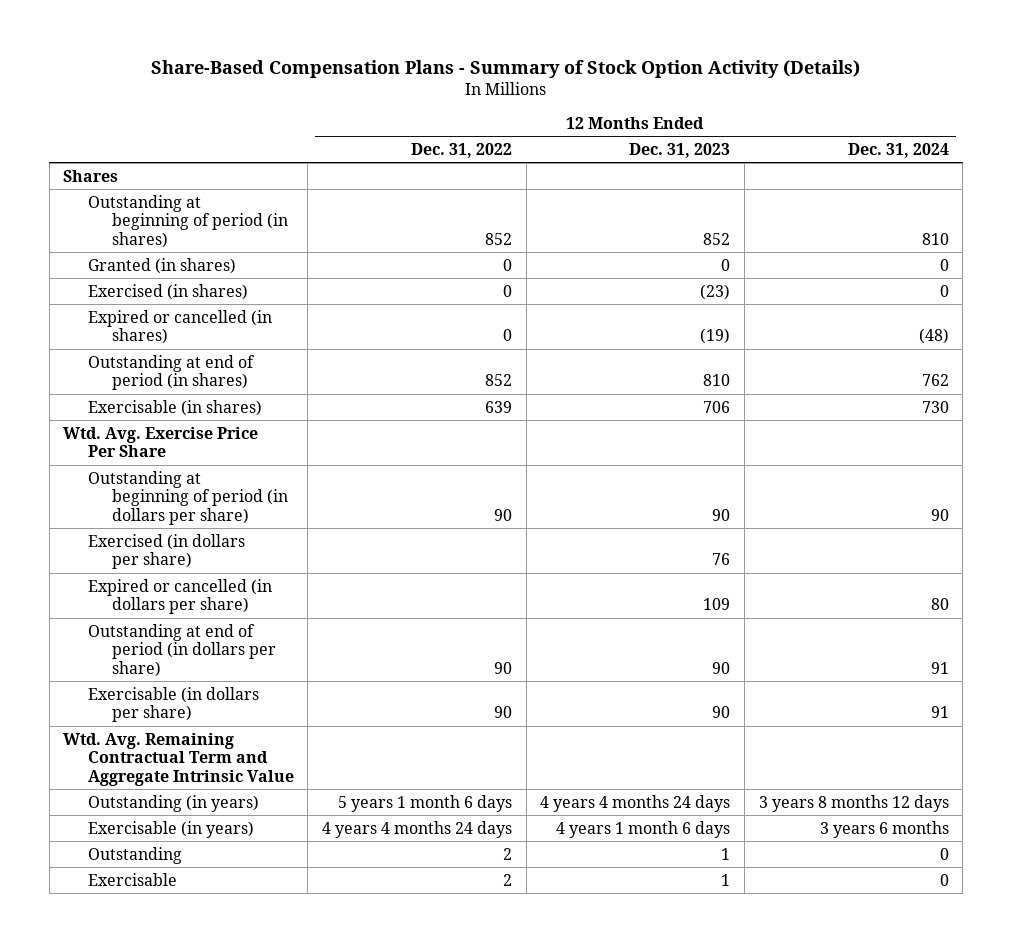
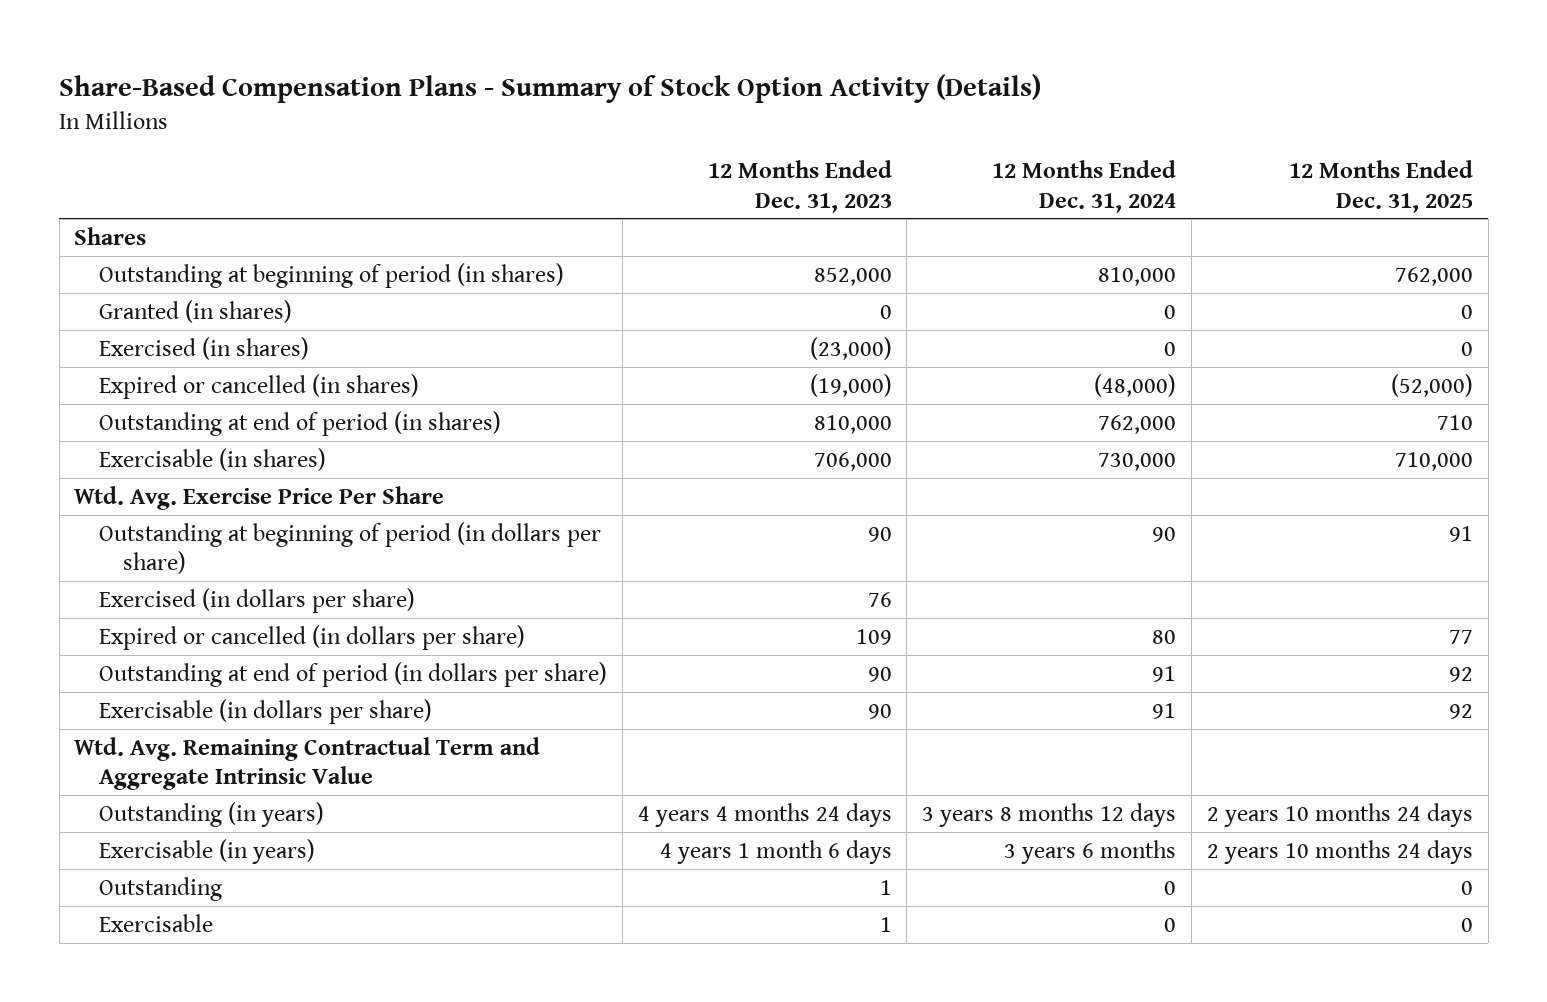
- | 12 Months Ended Dec. 31, 2022 | 12 Months Ended Dec. 31, 2023 | 12 Months Ended Dec. 31, 2024
+ | 12 Months Ended Dec. 31, 2023 | 12 Months Ended Dec. 31, 2024 | 12 Months Ended Dec. 31, 2025
- Outstanding at beginning of period (in shares) | 852 | 852 | 810
+ Outstanding at beginning of period (in shares) | 852,000 | 810,000 | 762,000
- Exercised (in shares) | 0 | (23) | 0
- Expired or cancelled (in shares) | 0 | (19) | (48)
- Outstanding at end of period (in shares) | 852 | 810 | 762
- Exercisable (in shares) | 639 | 706 | 730
+ Exercised (in shares) | (23,000) | 0 | 0
+ Expired or cancelled (in shares) | (19,000) | (48,000) | (52,000)
+ Outstanding at end of period (in shares) | 810,000 | 762,000 | 710
+ Exercisable (in shares) | 706,000 | 730,000 | 710,000

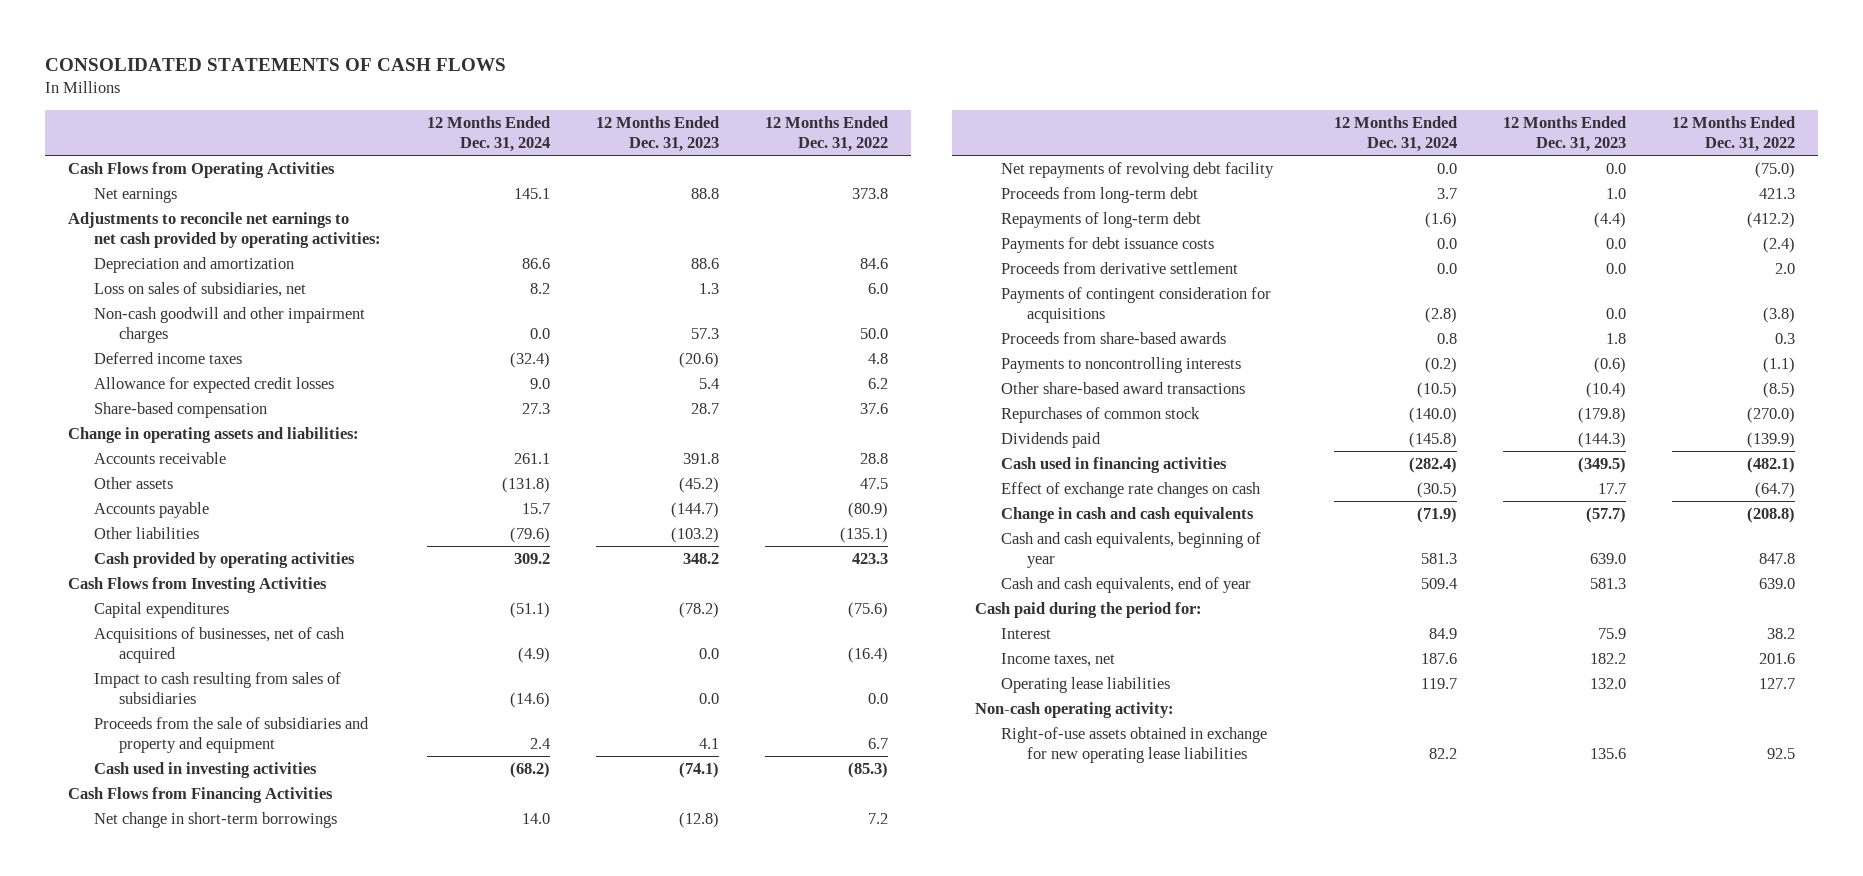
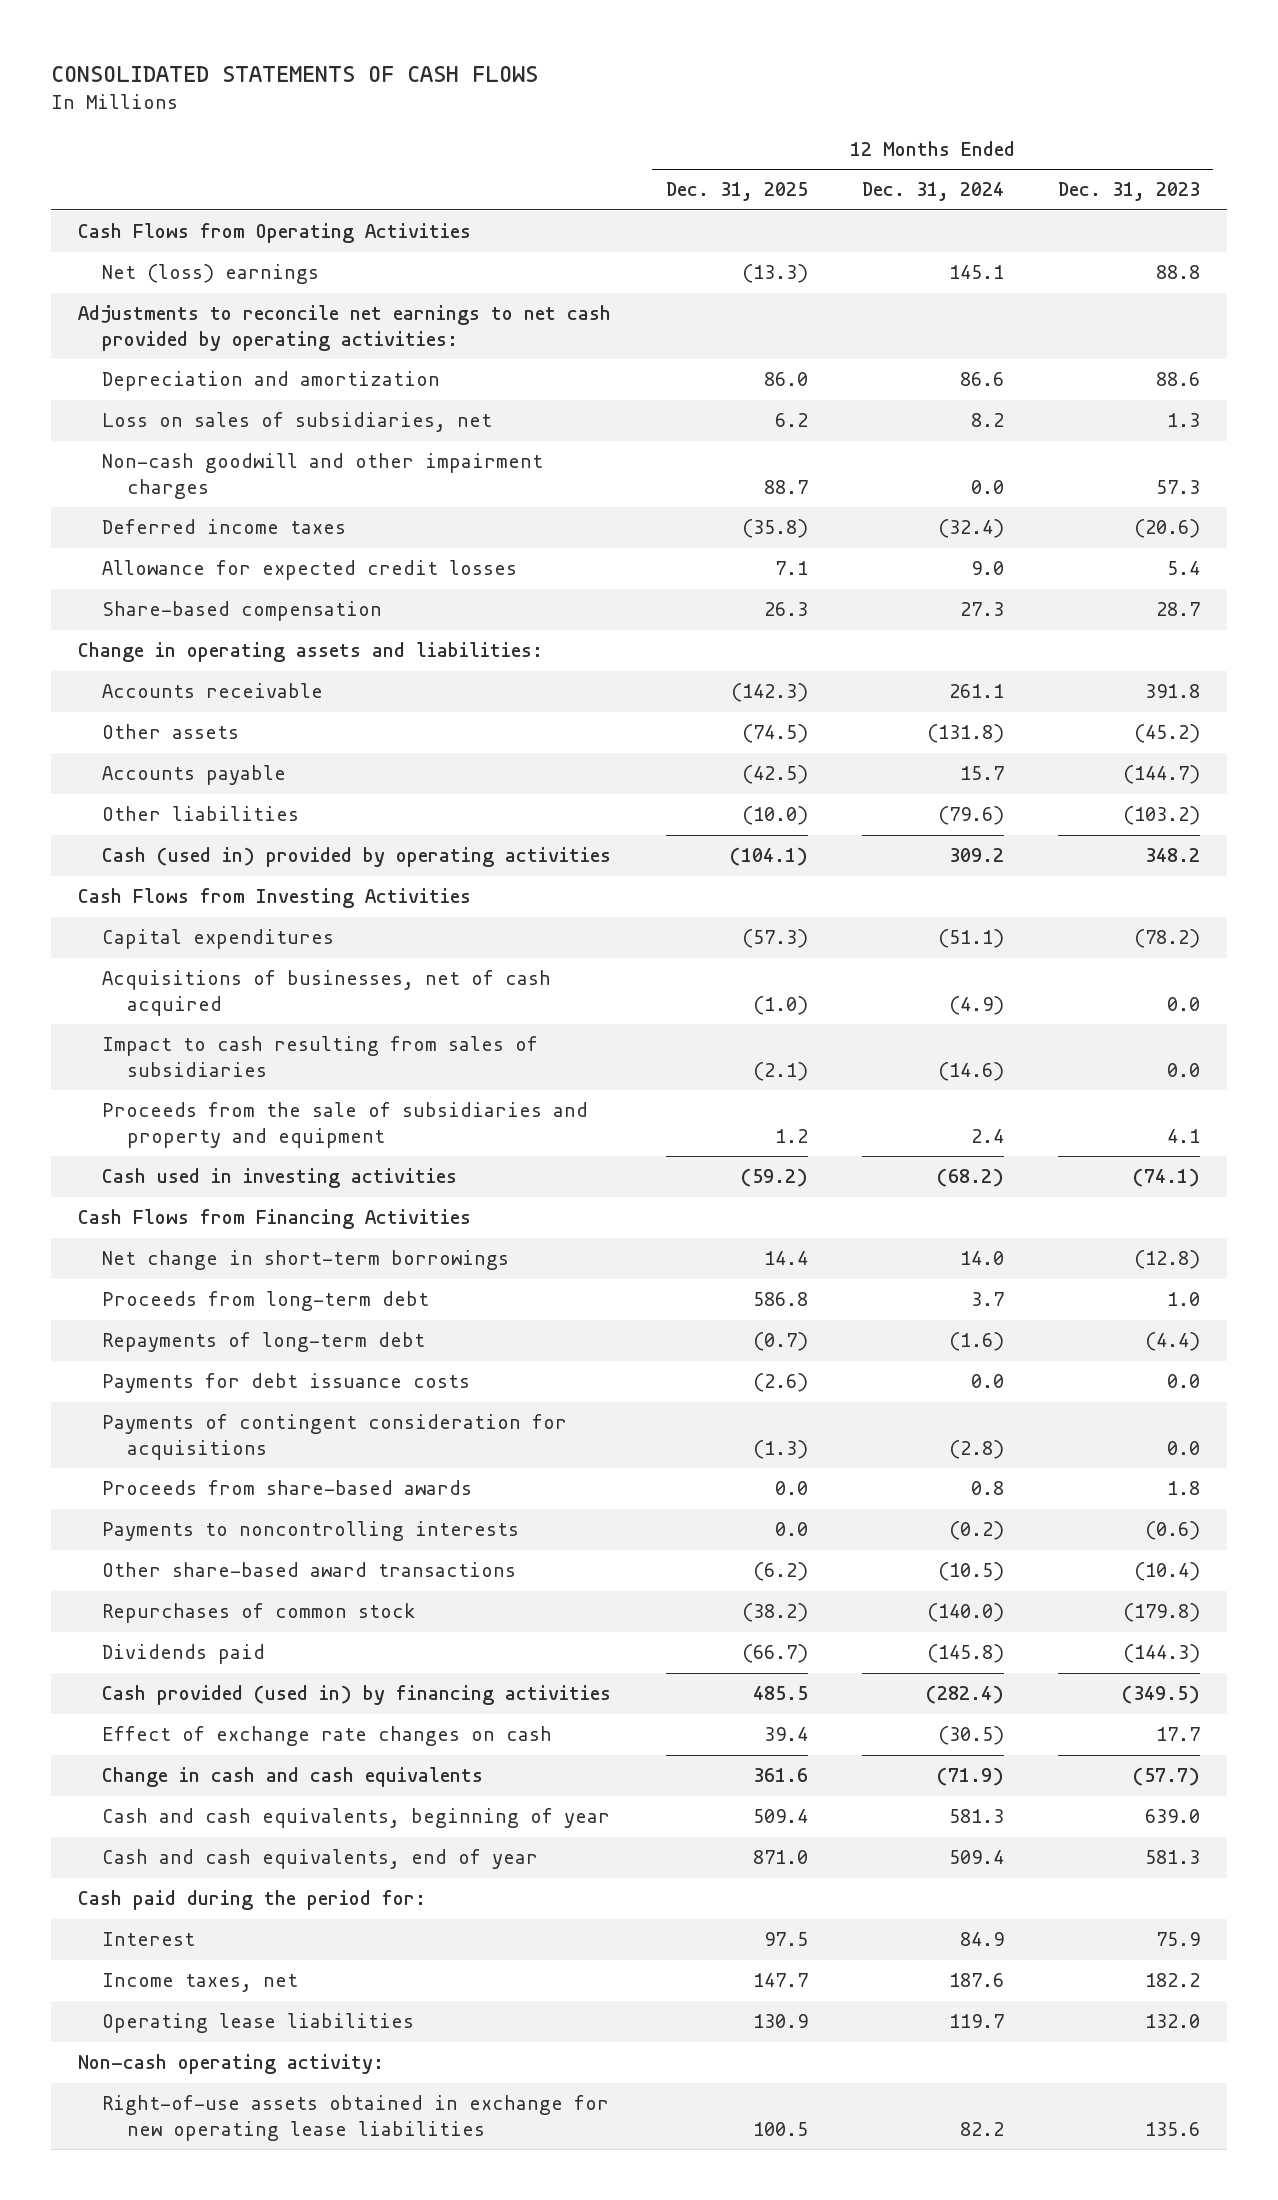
- | 12 Months Ended Dec. 31, 2024 | 12 Months Ended Dec. 31, 2023 | 12 Months Ended Dec. 31, 2022
+ | 12 Months Ended Dec. 31, 2025 | 12 Months Ended Dec. 31, 2024 | 12 Months Ended Dec. 31, 2023
- Net earnings | 145.1 | 88.8 | 373.8
+ Net (loss) earnings | (13.3) | 145.1 | 88.8
- Cash provided by operating activities | 309.2 | 348.2 | 423.3
+ Cash (used in) provided by operating activities | (104.1) | 309.2 | 348.2
- Net repayments of revolving debt facility | 0.0 | 0.0 | (75.0)
- Proceeds from derivative settlement | 0.0 | 0.0 | 2.0
- Cash used in financing activities | (282.4) | (349.5) | (482.1)
+ Cash provided (used in) by financing activities | 485.5 | (282.4) | (349.5)

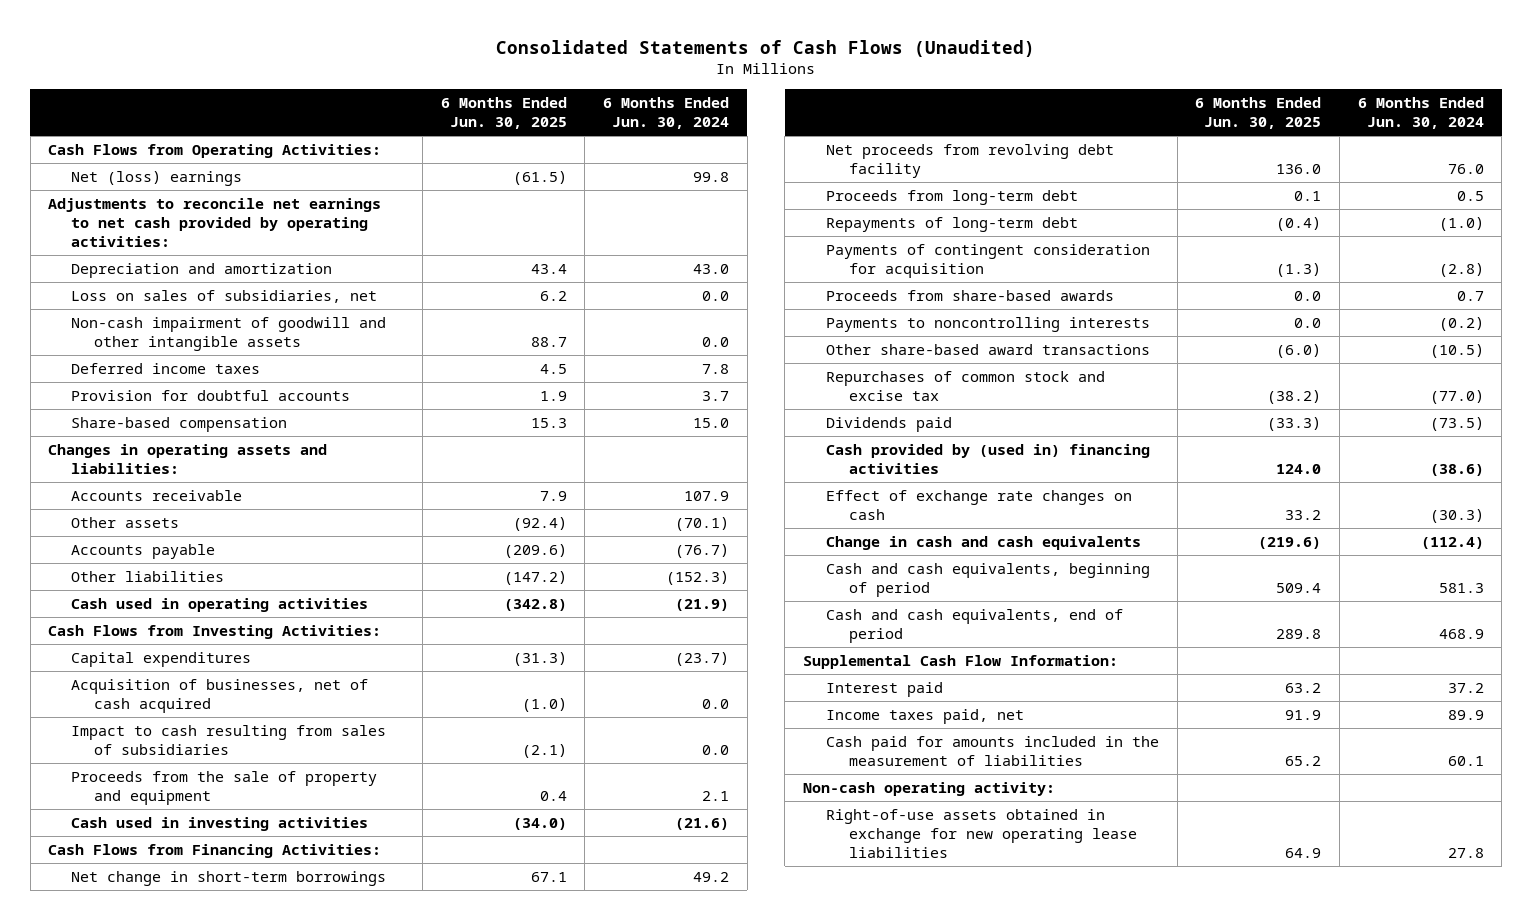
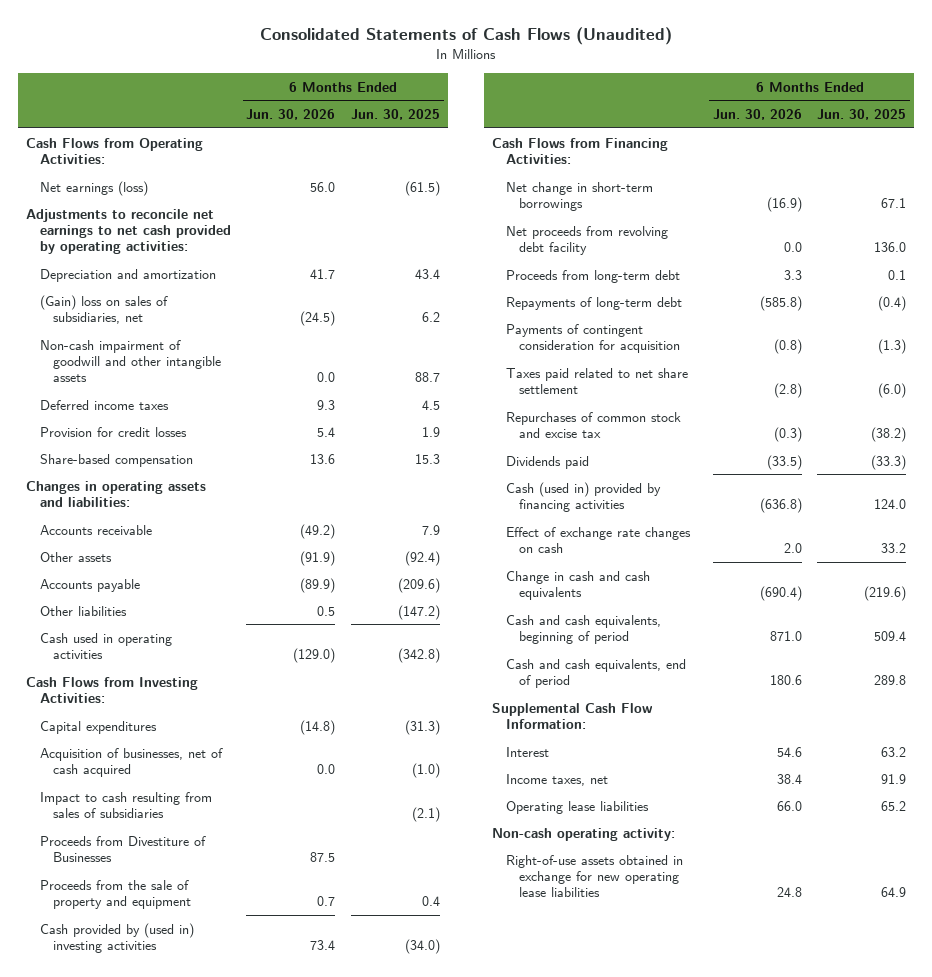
- | 6 Months Ended Jun. 30, 2025 | 6 Months Ended Jun. 30, 2024
+ | 6 Months Ended Jun. 30, 2026 | 6 Months Ended Jun. 30, 2025
- Net (loss) earnings | (61.5) | 99.8
+ Net earnings (loss) | 56.0 | (61.5)
- Loss on sales of subsidiaries, net | 6.2 | 0.0
+ (Gain) loss on sales of subsidiaries, net | (24.5) | 6.2
- Provision for doubtful accounts | 1.9 | 3.7
+ Provision for credit losses | 5.4 | 1.9
+ Proceeds from Divestiture of Businesses | 87.5 |
- Cash used in investing activities | (34.0) | (21.6)
+ Cash provided by (used in) investing activities | 73.4 | (34.0)
- Proceeds from share-based awards | 0.0 | 0.7
- Payments to noncontrolling interests | 0.0 | (0.2)
- Other share-based award transactions | (6.0) | (10.5)
+ Taxes paid related to net share settlement | (2.8) | (6.0)
- Cash provided by (used in) financing activities | 124.0 | (38.6)
+ Cash (used in) provided by financing activities | (636.8) | 124.0
- Interest paid | 63.2 | 37.2
- Income taxes paid, net | 91.9 | 89.9
- Cash paid for amounts included in the measurement of liabilities | 65.2 | 60.1
+ Interest | 54.6 | 63.2
+ Income taxes, net | 38.4 | 91.9
+ Operating lease liabilities | 66.0 | 65.2

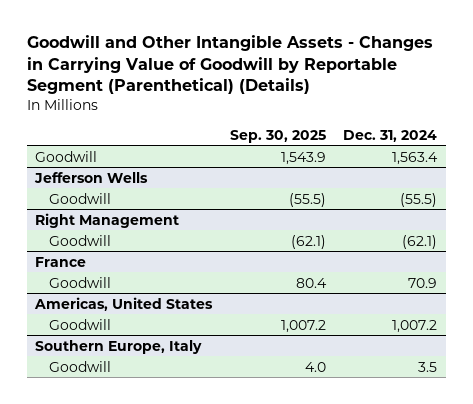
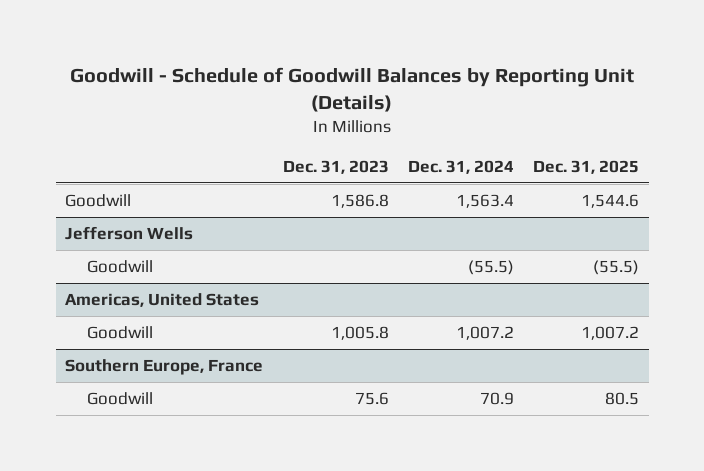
- Goodwill and Other Intangible Assets - Changes in Carrying Value of Goodwill by Reportable Segment (Parenthetical) (Details)
+ Goodwill - Schedule of Goodwill Balances by Reporting Unit (Details)
- | Sep. 30, 2025 | Dec. 31, 2024
+ | Dec. 31, 2023 | Dec. 31, 2024 | Dec. 31, 2025
- Right Management
- Goodwill | (62.1) | (62.1)
- France
- Goodwill | 80.4 | 70.9
- Southern Europe, Italy
- Goodwill | 4.0 | 3.5
+ Southern Europe, France
+ Goodwill | 75.6 | 70.9 | 80.5

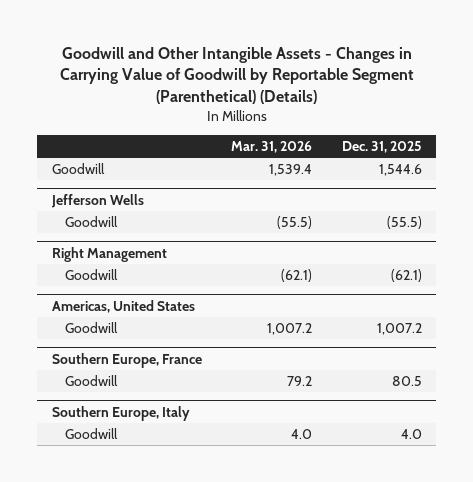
- Goodwill - Schedule of Goodwill Balances by Reporting Unit (Details)
+ Goodwill and Other Intangible Assets - Changes in Carrying Value of Goodwill by Reportable Segment (Parenthetical) (Details)
- | Dec. 31, 2023 | Dec. 31, 2024 | Dec. 31, 2025
+ | Mar. 31, 2026 | Dec. 31, 2025
+ Right Management
+ Goodwill | (62.1) | (62.1)
+ Southern Europe, Italy
+ Goodwill | 4.0 | 4.0

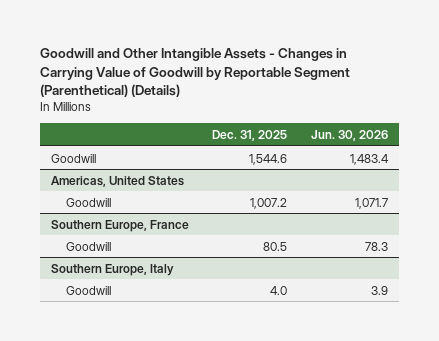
- | Mar. 31, 2026 | Dec. 31, 2025
+ | Dec. 31, 2025 | Jun. 30, 2026
- Jefferson Wells
- Goodwill | (55.5) | (55.5)
- Right Management
- Goodwill | (62.1) | (62.1)

